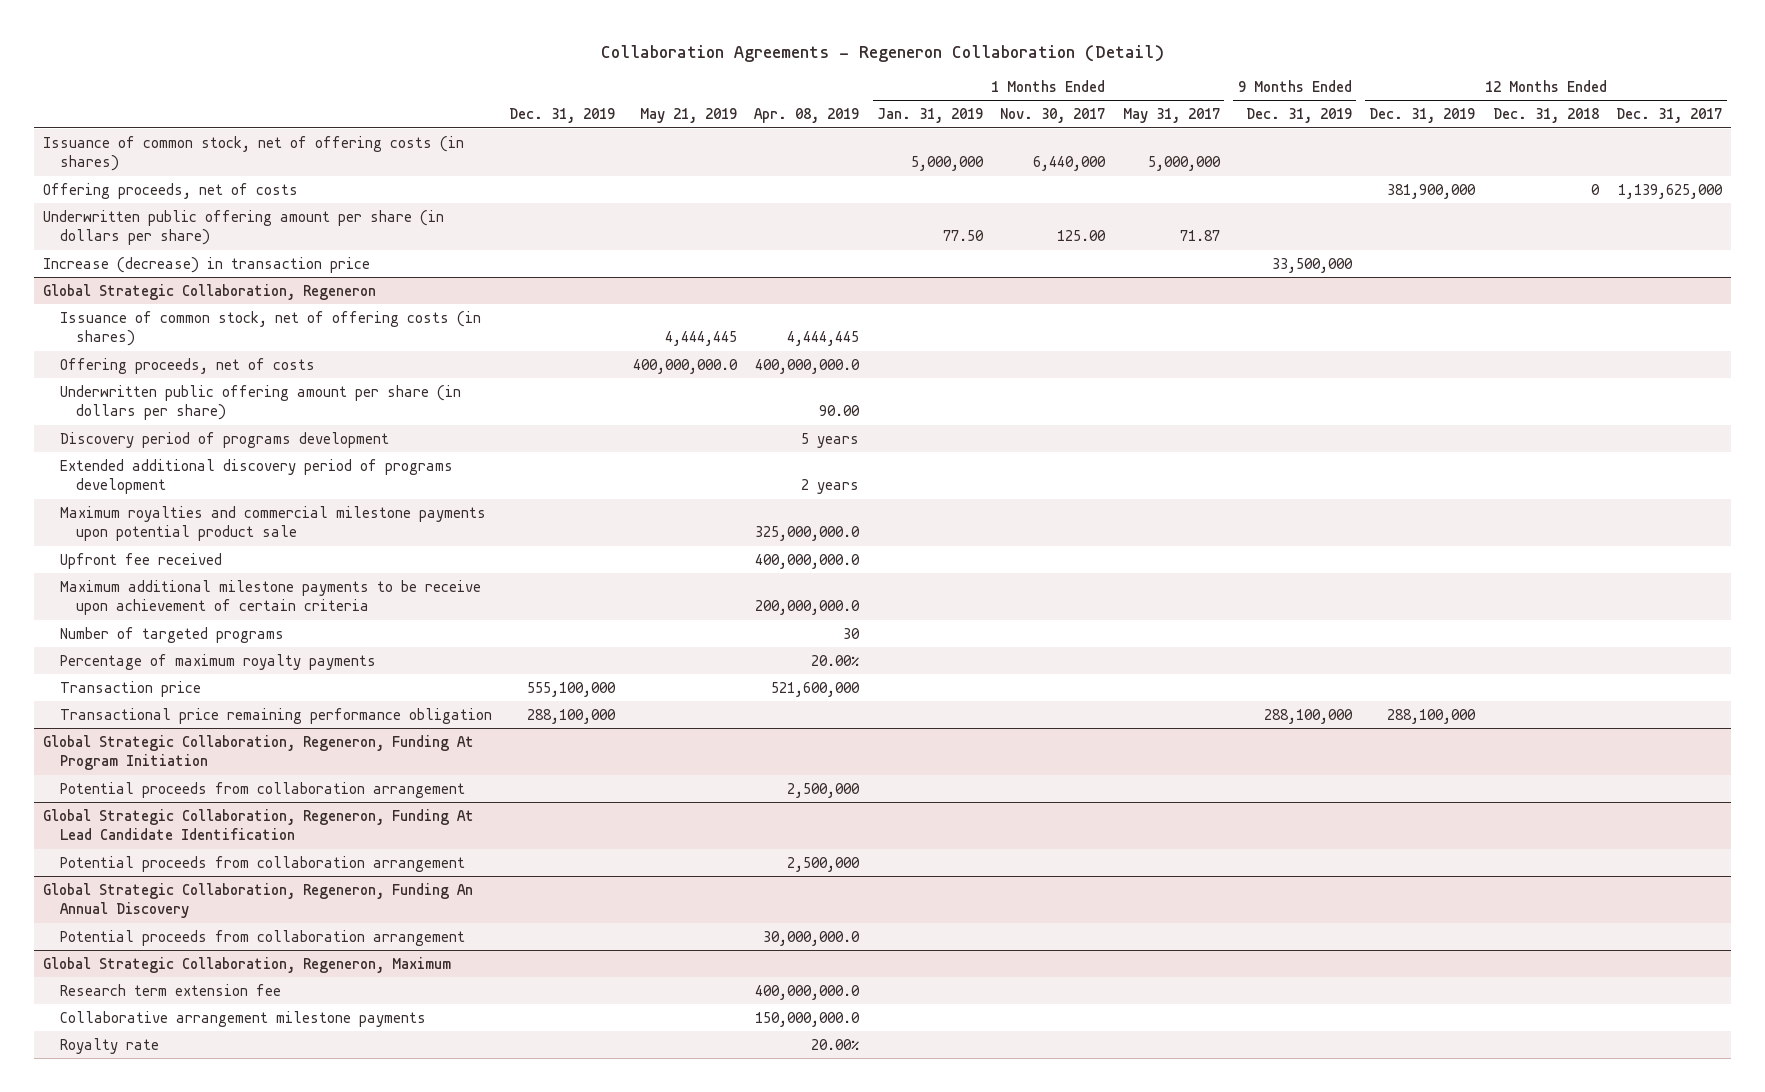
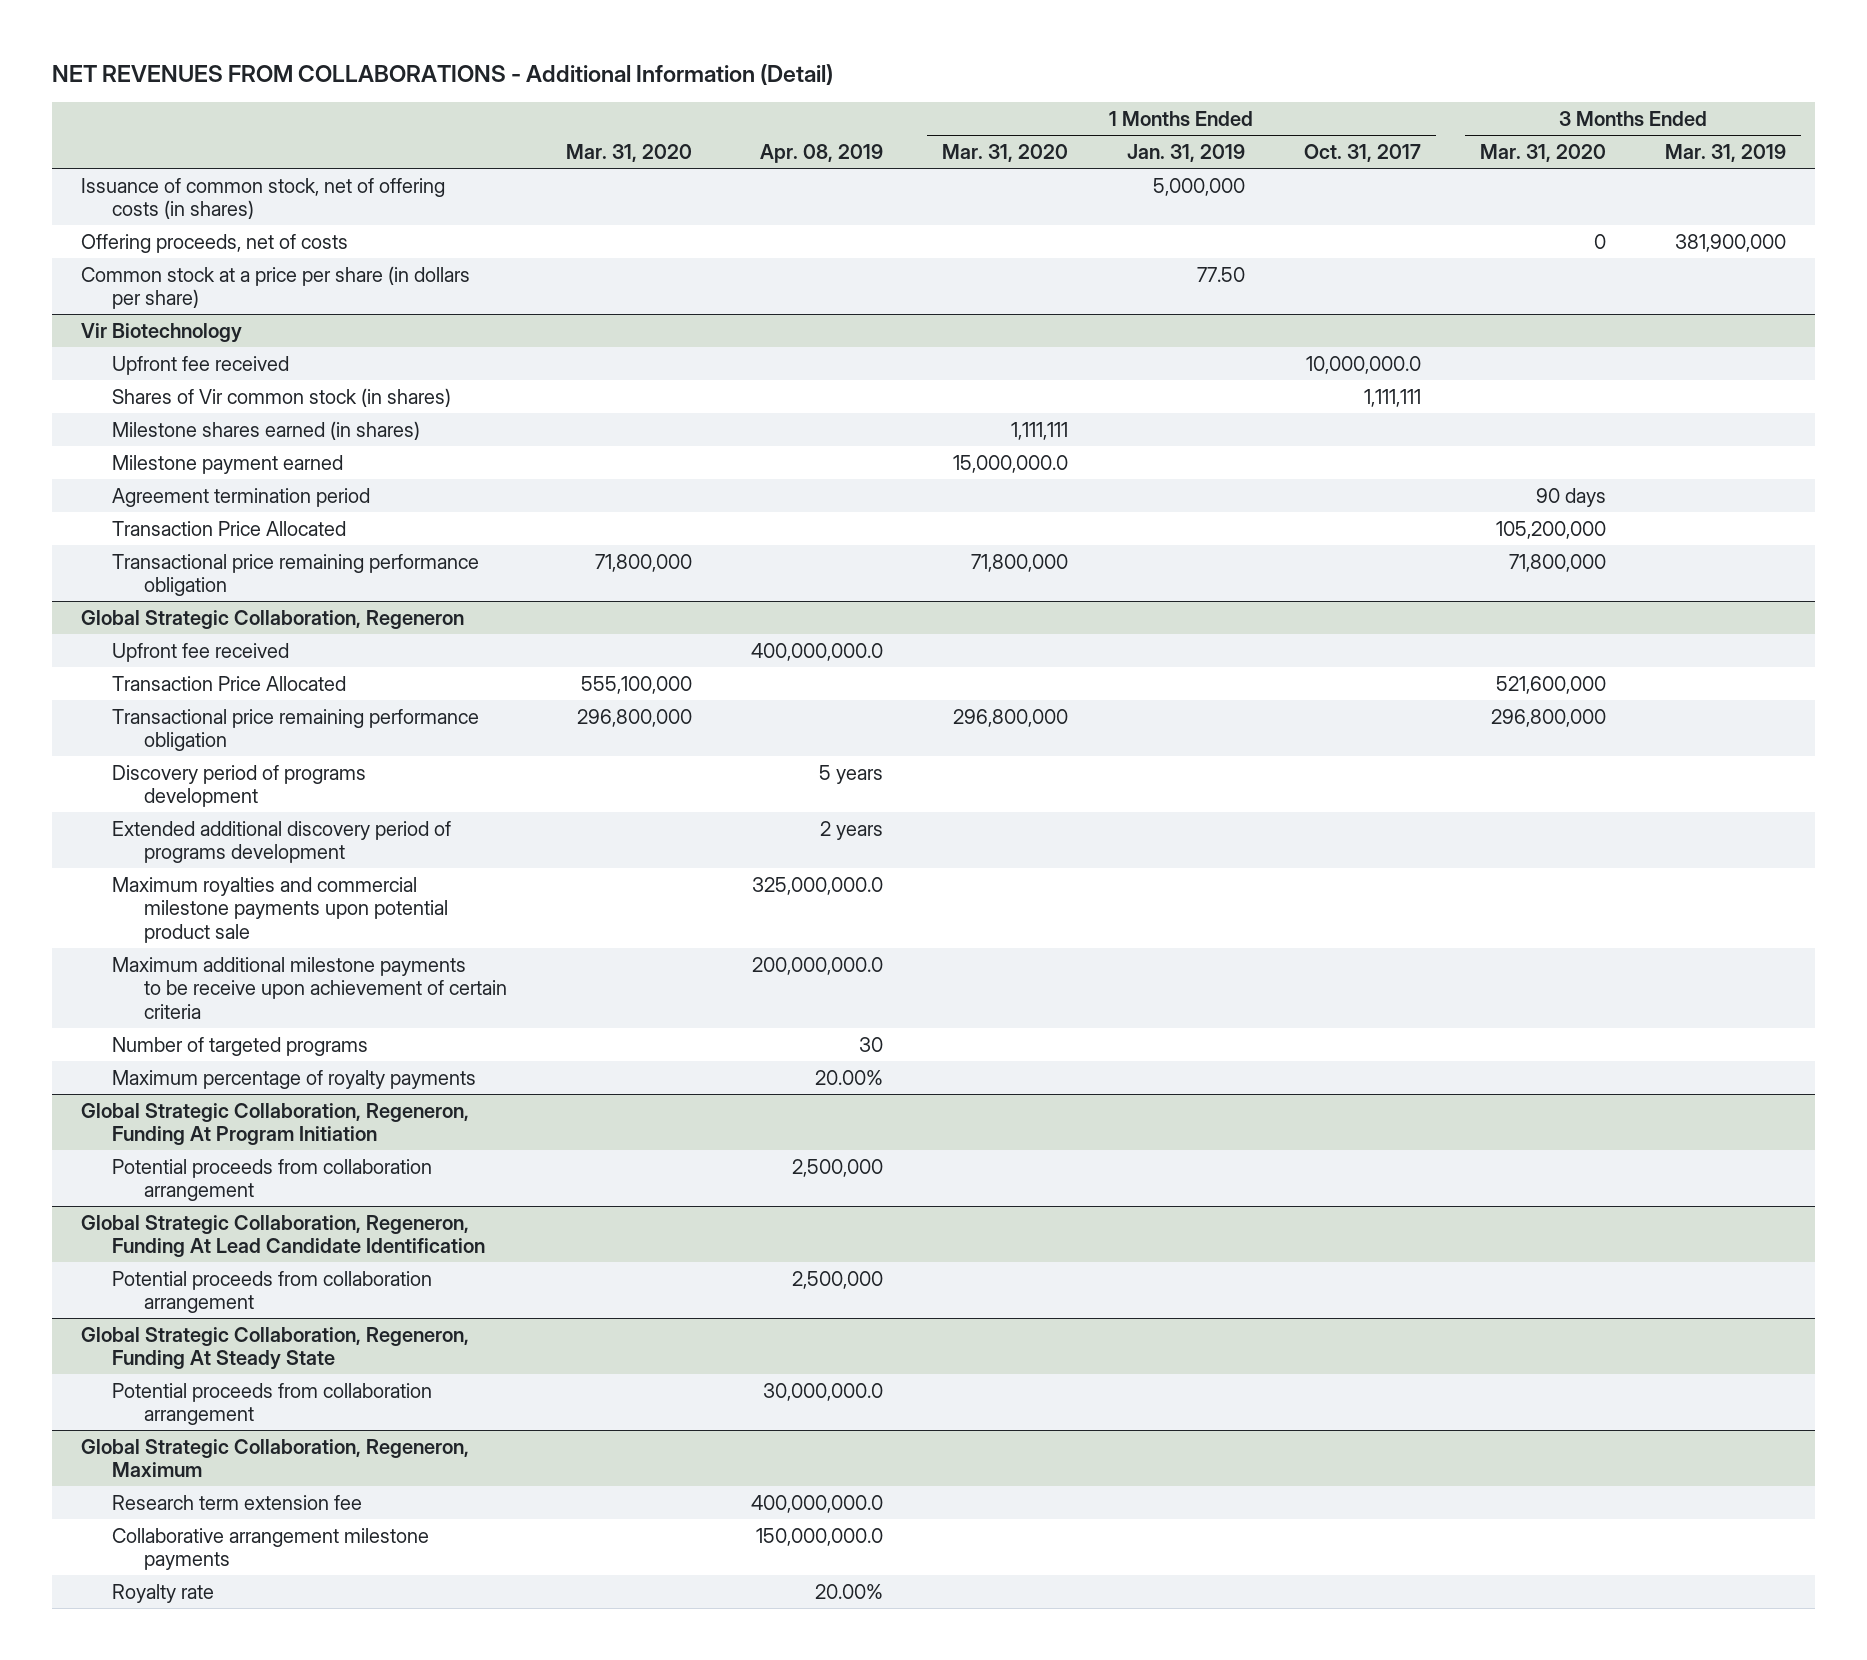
- Collaboration Agreements - Regeneron Collaboration (Detail)
+ NET REVENUES FROM COLLABORATIONS - Additional Information (Detail)
- | Dec. 31, 2019 | May 21, 2019 | Apr. 08, 2019 | 1 Months Ended Jan. 31, 2019 | 1 Months Ended Nov. 30, 2017 | 1 Months Ended May 31, 2017 | 9 Months Ended Dec. 31, 2019 | 12 Months Ended Dec. 31, 2019 | 12 Months Ended Dec. 31, 2018 | 12 Months Ended Dec. 31, 2017
+ | Mar. 31, 2020 | Apr. 08, 2019 | 1 Months Ended Mar. 31, 2020 | 1 Months Ended Jan. 31, 2019 | 1 Months Ended Oct. 31, 2017 | 3 Months Ended Mar. 31, 2020 | 3 Months Ended Mar. 31, 2019
- Underwritten public offering amount per share (in dollars per share) | | | | 77.50 | 125.00 | 71.87 | | | |
- Increase (decrease) in transaction price | | | | | | | 33,500,000 | | |
+ Common stock at a price per share (in dollars per share) | | | | 77.50 | | |
+ Vir Biotechnology
+ Upfront fee received | | | | | 10,000,000.0 | |
+ Shares of Vir common stock (in shares) | | | | | 1,111,111 | |
+ Milestone shares earned (in shares) | | | 1,111,111 | | | |
+ Milestone payment earned | | | 15,000,000.0 | | | |
+ Agreement termination period | | | | | | 90 days |
+ Transaction Price Allocated | | | | | | 105,200,000 |
+ Transactional price remaining performance obligation | 71,800,000 | | 71,800,000 | | | 71,800,000 |
@ Global Strategic Collaboration, Regeneron
- Issuance of common stock, net of offering costs (in shares) | | 4,444,445 | 4,444,445 | | | | | | |
- Offering proceeds, net of costs | | 400,000,000.0 | 400,000,000.0 | | | | | | |
- Underwritten public offering amount per share (in dollars per share) | | | 90.00 | | | | | | |
moved up: Upfront fee received | | 400,000,000.0 | | | | |
+ Transaction Price Allocated | 555,100,000 | | | | | 521,600,000 |
moved up: Transactional price remaining performance obligation | 296,800,000 | | 296,800,000 | | | 296,800,000 |
- Percentage of maximum royalty payments | | | 20.00% | | | | | | |
- Transaction price | 555,100,000 | | 521,600,000 | | | | | | |
+ Maximum percentage of royalty payments | | 20.00% | | | | |
- Global Strategic Collaboration, Regeneron, Funding An Annual Discovery
+ Global Strategic Collaboration, Regeneron, Funding At Steady State

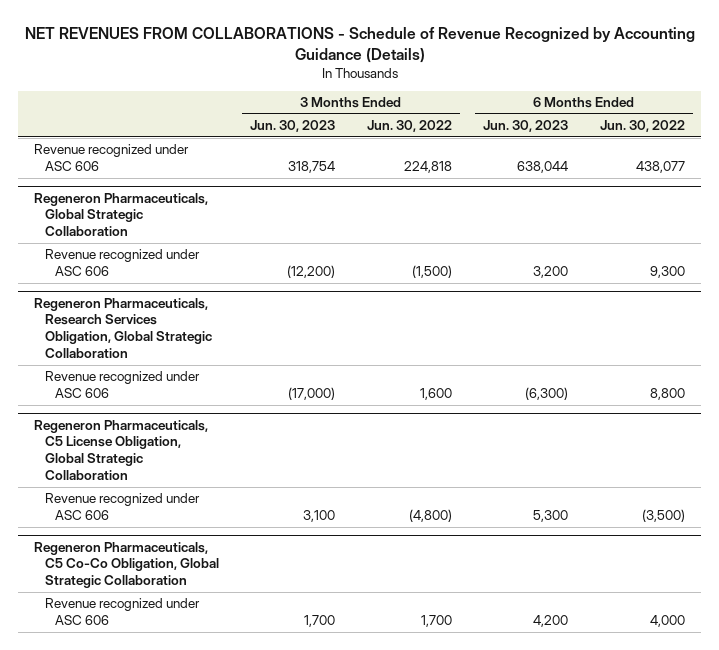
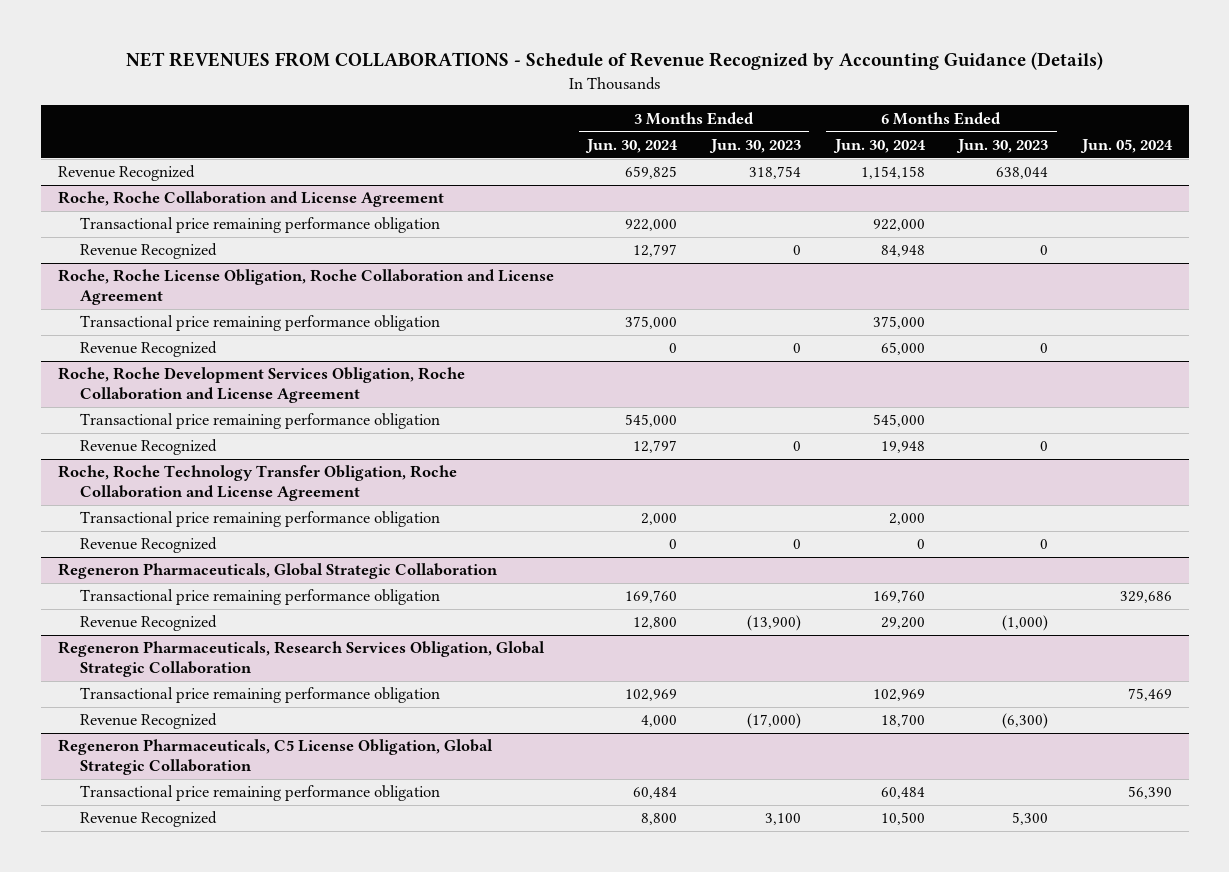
- | 3 Months Ended Jun. 30, 2023 | 3 Months Ended Jun. 30, 2022 | 6 Months Ended Jun. 30, 2023 | 6 Months Ended Jun. 30, 2022
+ | 3 Months Ended Jun. 30, 2024 | 3 Months Ended Jun. 30, 2023 | 6 Months Ended Jun. 30, 2024 | 6 Months Ended Jun. 30, 2023 | Jun. 05, 2024
- Revenue recognized under ASC 606 | 318,754 | 224,818 | 638,044 | 438,077
+ Revenue Recognized | 659,825 | 318,754 | 1,154,158 | 638,044 |
+ Roche, Roche Collaboration and License Agreement
+ Transactional price remaining performance obligation | 922,000 | | 922,000 | |
+ Revenue Recognized | 12,797 | 0 | 84,948 | 0 |
+ Roche, Roche License Obligation, Roche Collaboration and License Agreement
+ Transactional price remaining performance obligation | 375,000 | | 375,000 | |
+ Revenue Recognized | 0 | 0 | 65,000 | 0 |
+ Roche, Roche Development Services Obligation, Roche Collaboration and License Agreement
+ Transactional price remaining performance obligation | 545,000 | | 545,000 | |
+ Revenue Recognized | 12,797 | 0 | 19,948 | 0 |
+ Roche, Roche Technology Transfer Obligation, Roche Collaboration and License Agreement
+ Transactional price remaining performance obligation | 2,000 | | 2,000 | |
+ Revenue Recognized | 0 | 0 | 0 | 0 |
@ Regeneron Pharmaceuticals, Global Strategic Collaboration
- Revenue recognized under ASC 606 | (12,200) | (1,500) | 3,200 | 9,300
+ Transactional price remaining performance obligation | 169,760 | | 169,760 | | 329,686
+ Revenue Recognized | 12,800 | (13,900) | 29,200 | (1,000) |
@ Regeneron Pharmaceuticals, Research Services Obligation, Global Strategic Collaboration
- Revenue recognized under ASC 606 | (17,000) | 1,600 | (6,300) | 8,800
+ Transactional price remaining performance obligation | 102,969 | | 102,969 | | 75,469
+ Revenue Recognized | 4,000 | (17,000) | 18,700 | (6,300) |
@ Regeneron Pharmaceuticals, C5 License Obligation, Global Strategic Collaboration
- Revenue recognized under ASC 606 | 3,100 | (4,800) | 5,300 | (3,500)
- Regeneron Pharmaceuticals, C5 Co-Co Obligation, Global Strategic Collaboration
- Revenue recognized under ASC 606 | 1,700 | 1,700 | 4,200 | 4,000
@ Regeneron Pharmaceuticals, C5 License Obligation, Global Strategic Collaboration
+ Transactional price remaining performance obligation | 60,484 | | 60,484 | | 56,390
+ Revenue Recognized | 8,800 | 3,100 | 10,500 | 5,300 |

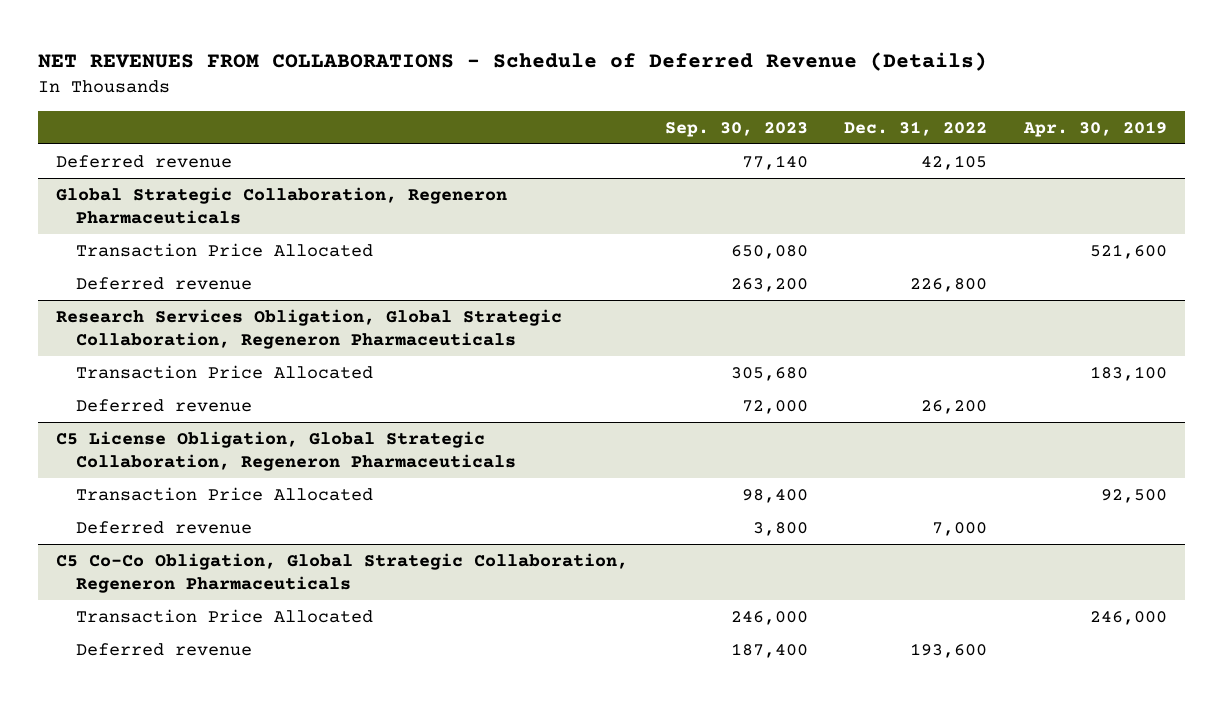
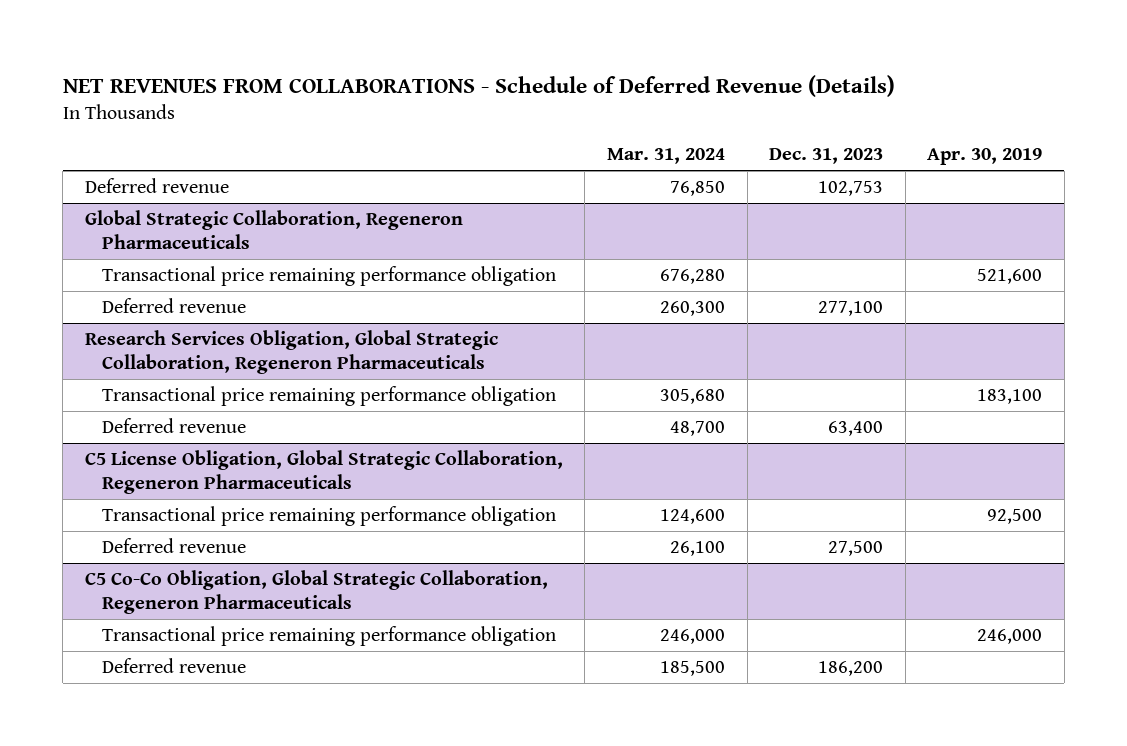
- | Sep. 30, 2023 | Dec. 31, 2022 | Apr. 30, 2019
+ | Mar. 31, 2024 | Dec. 31, 2023 | Apr. 30, 2019
@ Global Strategic Collaboration, Regeneron Pharmaceuticals
- Transaction Price Allocated | 650,080 | | 521,600
+ Transactional price remaining performance obligation | 676,280 | | 521,600
@ Research Services Obligation, Global Strategic Collaboration, Regeneron Pharmaceuticals
- Transaction Price Allocated | 305,680 | | 183,100
+ Transactional price remaining performance obligation | 305,680 | | 183,100
@ C5 License Obligation, Global Strategic Collaboration, Regeneron Pharmaceuticals
- Transaction Price Allocated | 98,400 | | 92,500
+ Transactional price remaining performance obligation | 124,600 | | 92,500
@ C5 Co-Co Obligation, Global Strategic Collaboration, Regeneron Pharmaceuticals
- Transaction Price Allocated | 246,000 | | 246,000
+ Transactional price remaining performance obligation | 246,000 | | 246,000

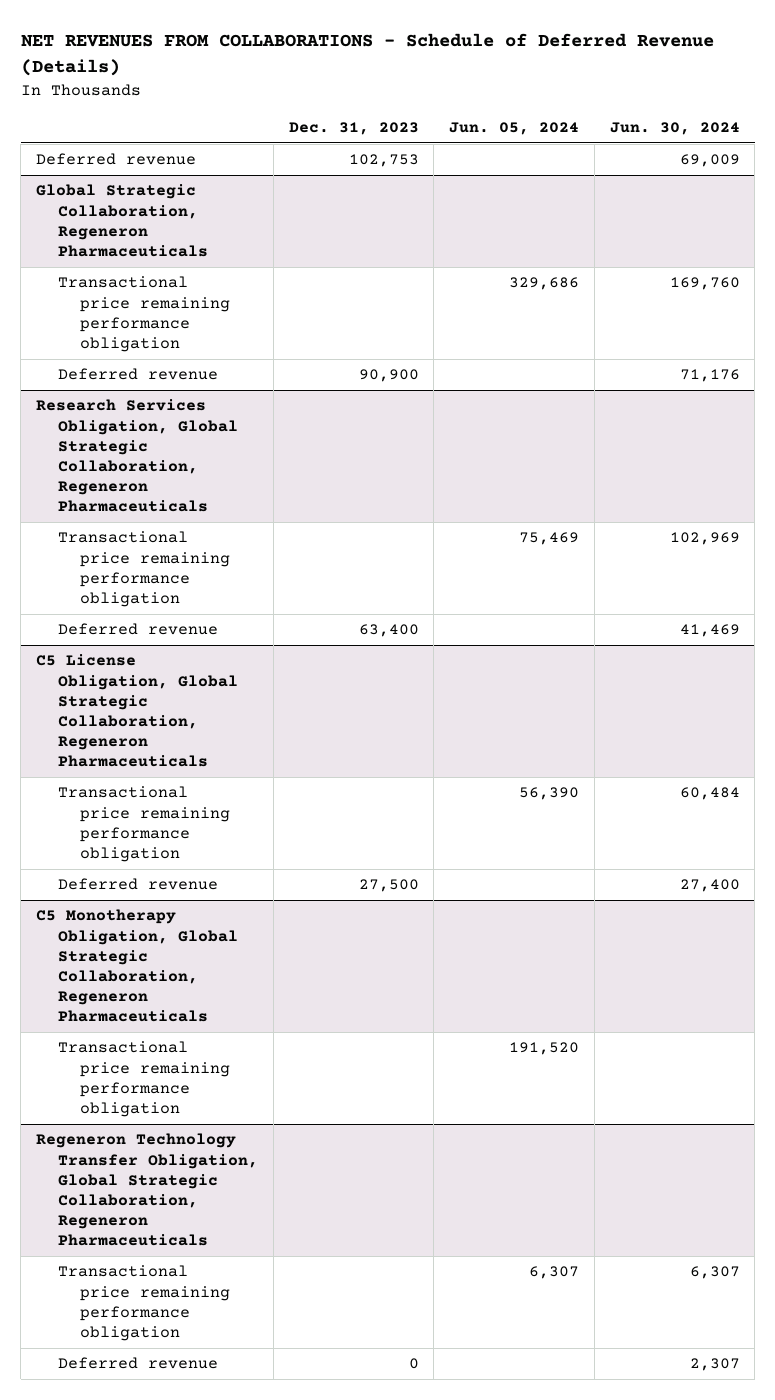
- | Mar. 31, 2024 | Dec. 31, 2023 | Apr. 30, 2019
+ | Dec. 31, 2023 | Jun. 05, 2024 | Jun. 30, 2024
@ Global Strategic Collaboration, Regeneron Pharmaceuticals
- Deferred revenue | 260,300 | 277,100 |
+ Deferred revenue | 90,900 | | 71,176
- C5 Co-Co Obligation, Global Strategic Collaboration, Regeneron Pharmaceuticals
+ C5 Monotherapy Obligation, Global Strategic Collaboration, Regeneron Pharmaceuticals
- Deferred revenue | 185,500 | 186,200 |
+ Regeneron Technology Transfer Obligation, Global Strategic Collaboration, Regeneron Pharmaceuticals
+ Transactional price remaining performance obligation | | 6,307 | 6,307
+ Deferred revenue | 0 | | 2,307

